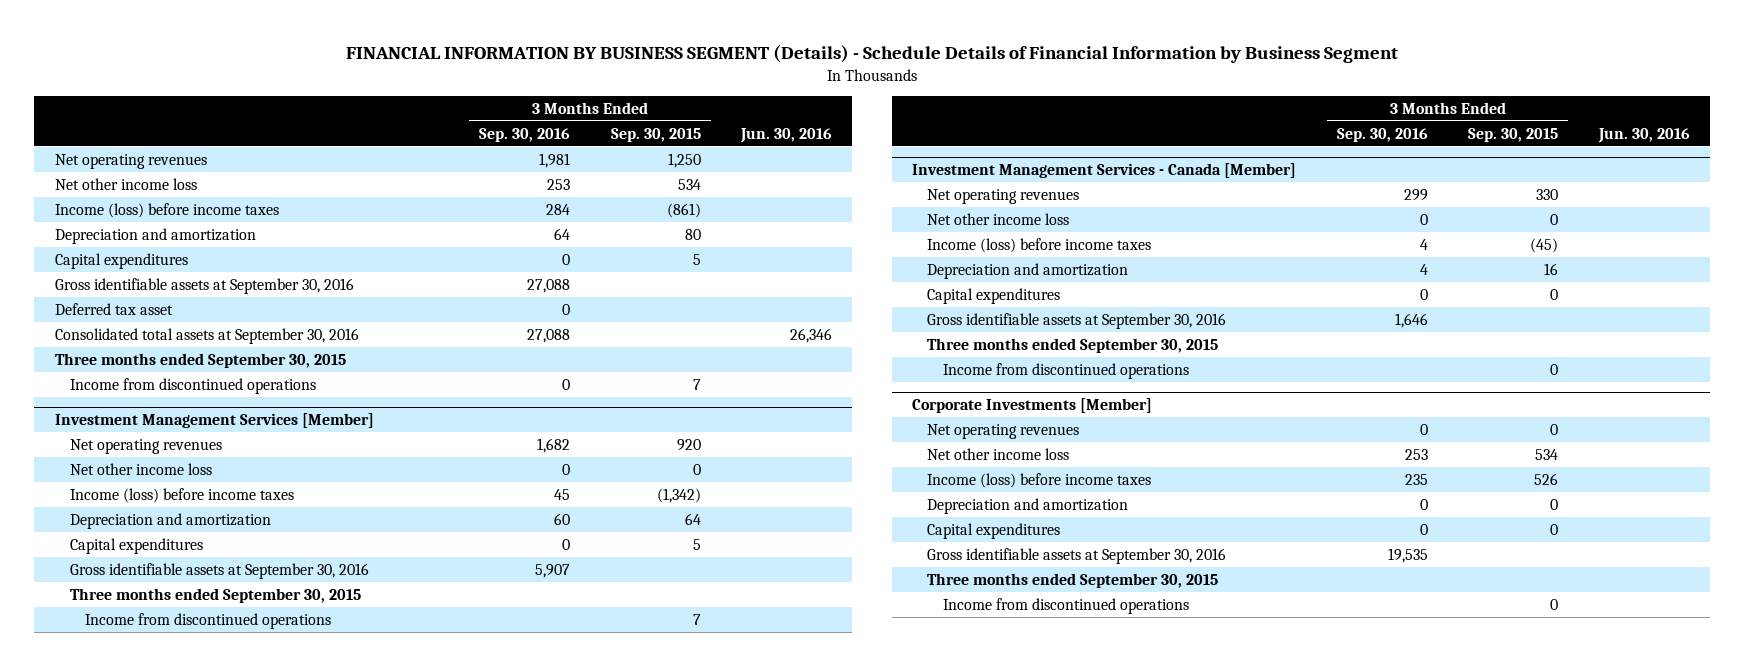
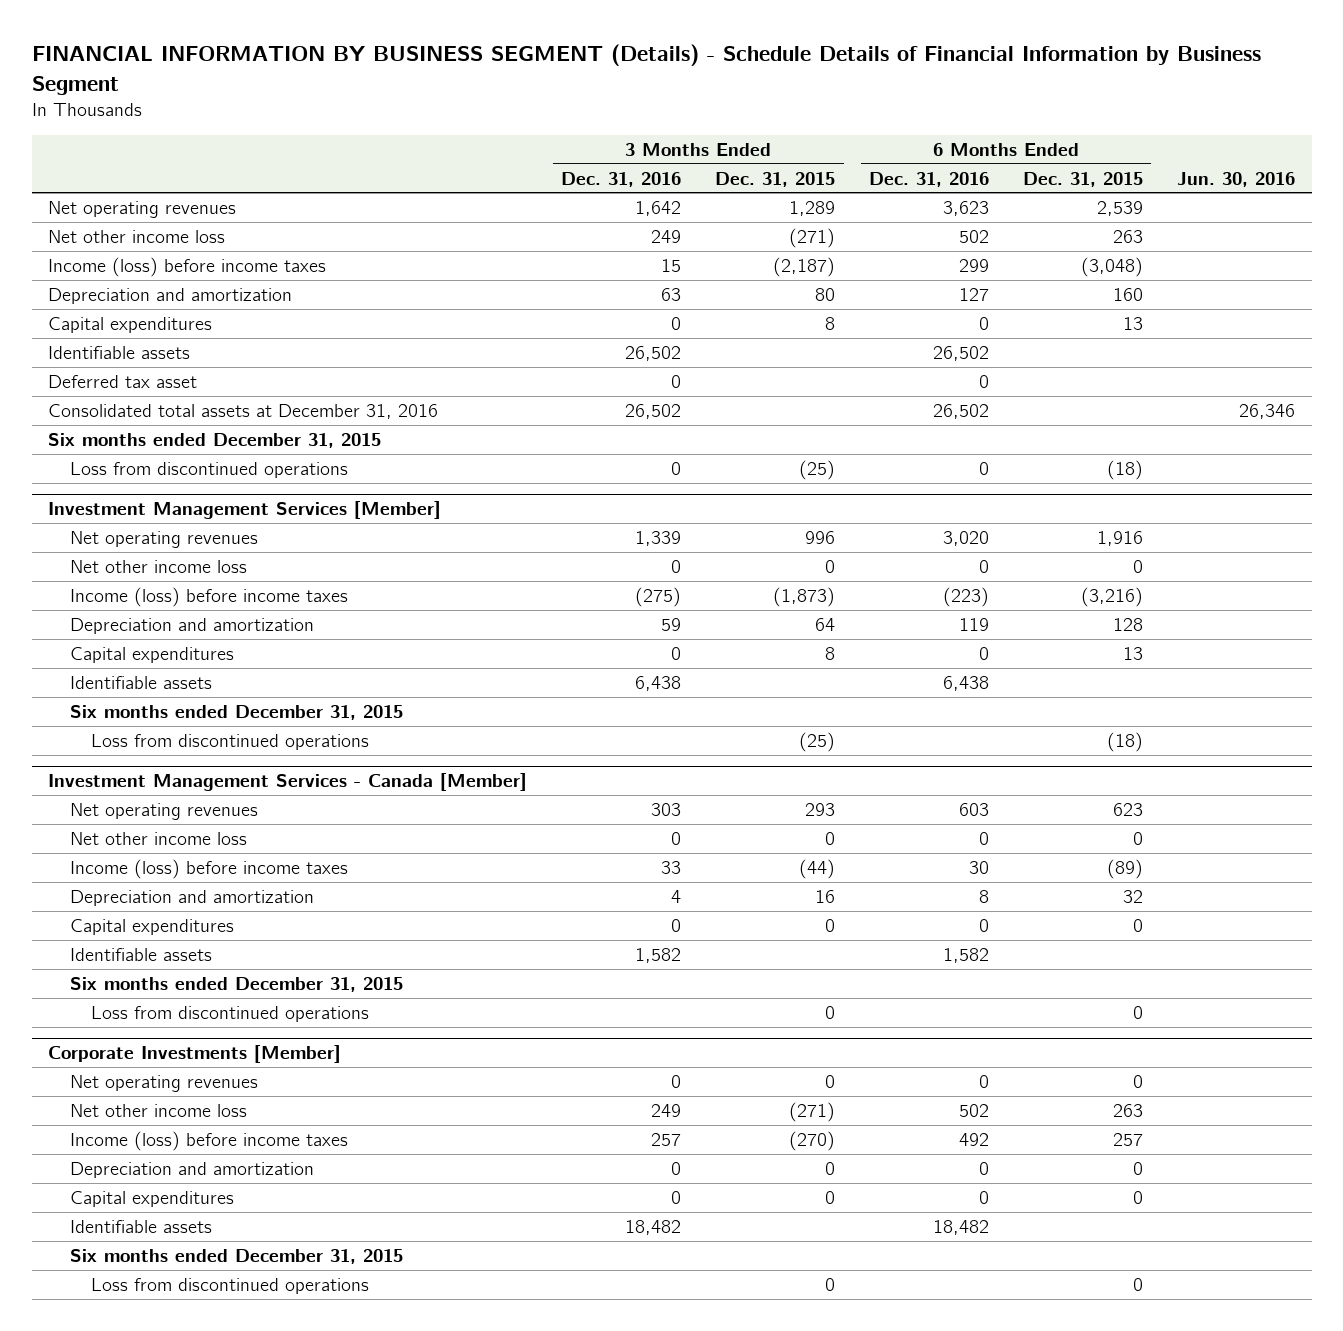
- | 3 Months Ended Sep. 30, 2016 | 3 Months Ended Sep. 30, 2015 | Jun. 30, 2016
+ | 3 Months Ended Dec. 31, 2016 | 3 Months Ended Dec. 31, 2015 | 6 Months Ended Dec. 31, 2016 | 6 Months Ended Dec. 31, 2015 | Jun. 30, 2016
- Gross identifiable assets at September 30, 2016 | 27,088 | |
+ Identifiable assets | 26,502 | | 26,502 | |
- Consolidated total assets at September 30, 2016 | 27,088 | | 26,346
- Three months ended September 30, 2015
- Income from discontinued operations | 0 | 7 |
+ Consolidated total assets at December 31, 2016 | 26,502 | | 26,502 | | 26,346
+ Six months ended December 31, 2015
+ Loss from discontinued operations | 0 | (25) | 0 | (18) |
@ Investment Management Services [Member]
- Gross identifiable assets at September 30, 2016 | 5,907 | |
- Three months ended September 30, 2015
- Income from discontinued operations | | 7 |
+ Identifiable assets | 6,438 | | 6,438 | |
+ Six months ended December 31, 2015
+ Loss from discontinued operations | | (25) | | (18) |
@ Investment Management Services - Canada [Member]
- Gross identifiable assets at September 30, 2016 | 1,646 | |
- Three months ended September 30, 2015
- Income from discontinued operations | | 0 |
+ Identifiable assets | 1,582 | | 1,582 | |
+ Six months ended December 31, 2015
+ Loss from discontinued operations | | 0 | | 0 |
@ Corporate Investments [Member]
- Gross identifiable assets at September 30, 2016 | 19,535 | |
- Three months ended September 30, 2015
- Income from discontinued operations | | 0 |
+ Identifiable assets | 18,482 | | 18,482 | |
+ Six months ended December 31, 2015
+ Loss from discontinued operations | | 0 | | 0 |

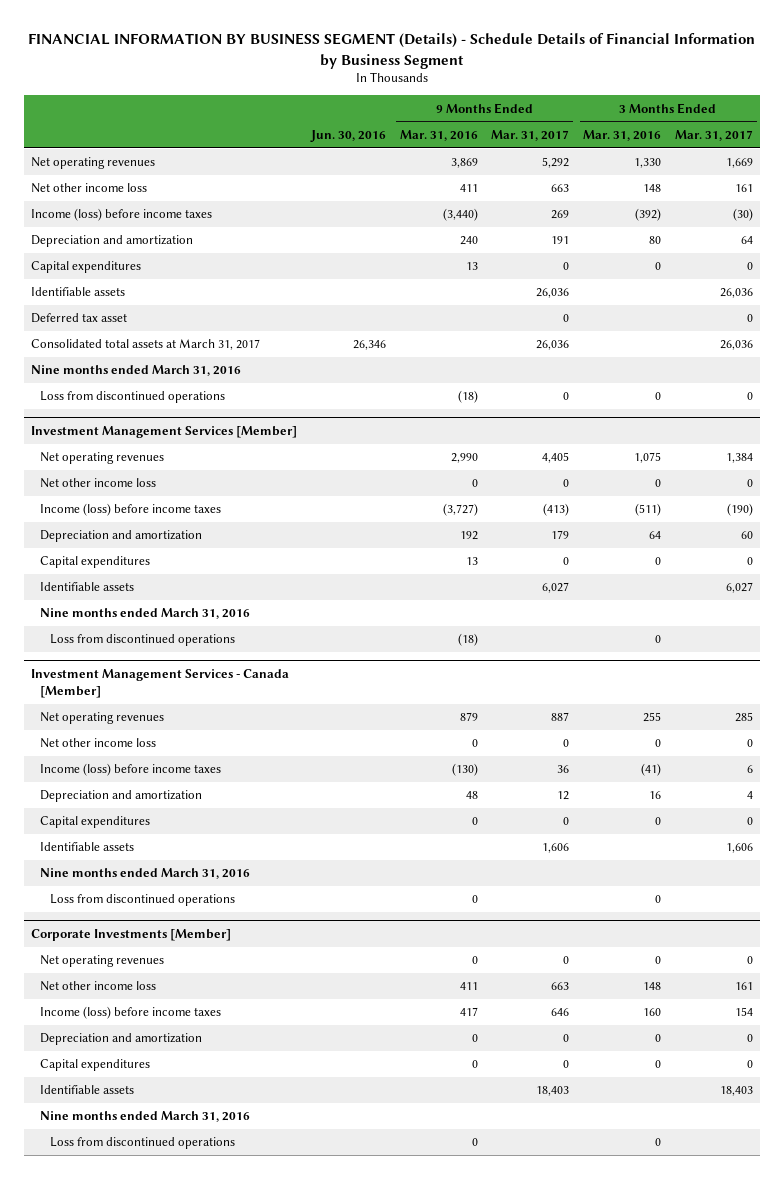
- | 3 Months Ended Dec. 31, 2016 | 3 Months Ended Dec. 31, 2015 | 6 Months Ended Dec. 31, 2016 | 6 Months Ended Dec. 31, 2015 | Jun. 30, 2016
+ | Jun. 30, 2016 | 9 Months Ended Mar. 31, 2016 | 9 Months Ended Mar. 31, 2017 | 3 Months Ended Mar. 31, 2016 | 3 Months Ended Mar. 31, 2017
- Consolidated total assets at December 31, 2016 | 26,502 | | 26,502 | | 26,346
- Six months ended December 31, 2015
+ Consolidated total assets at March 31, 2017 | 26,346 | | 26,036 | | 26,036
+ Nine months ended March 31, 2016
@ Investment Management Services [Member]
- Six months ended December 31, 2015
+ Nine months ended March 31, 2016
@ Investment Management Services - Canada [Member]
- Six months ended December 31, 2015
+ Nine months ended March 31, 2016
@ Corporate Investments [Member]
- Six months ended December 31, 2015
+ Nine months ended March 31, 2016

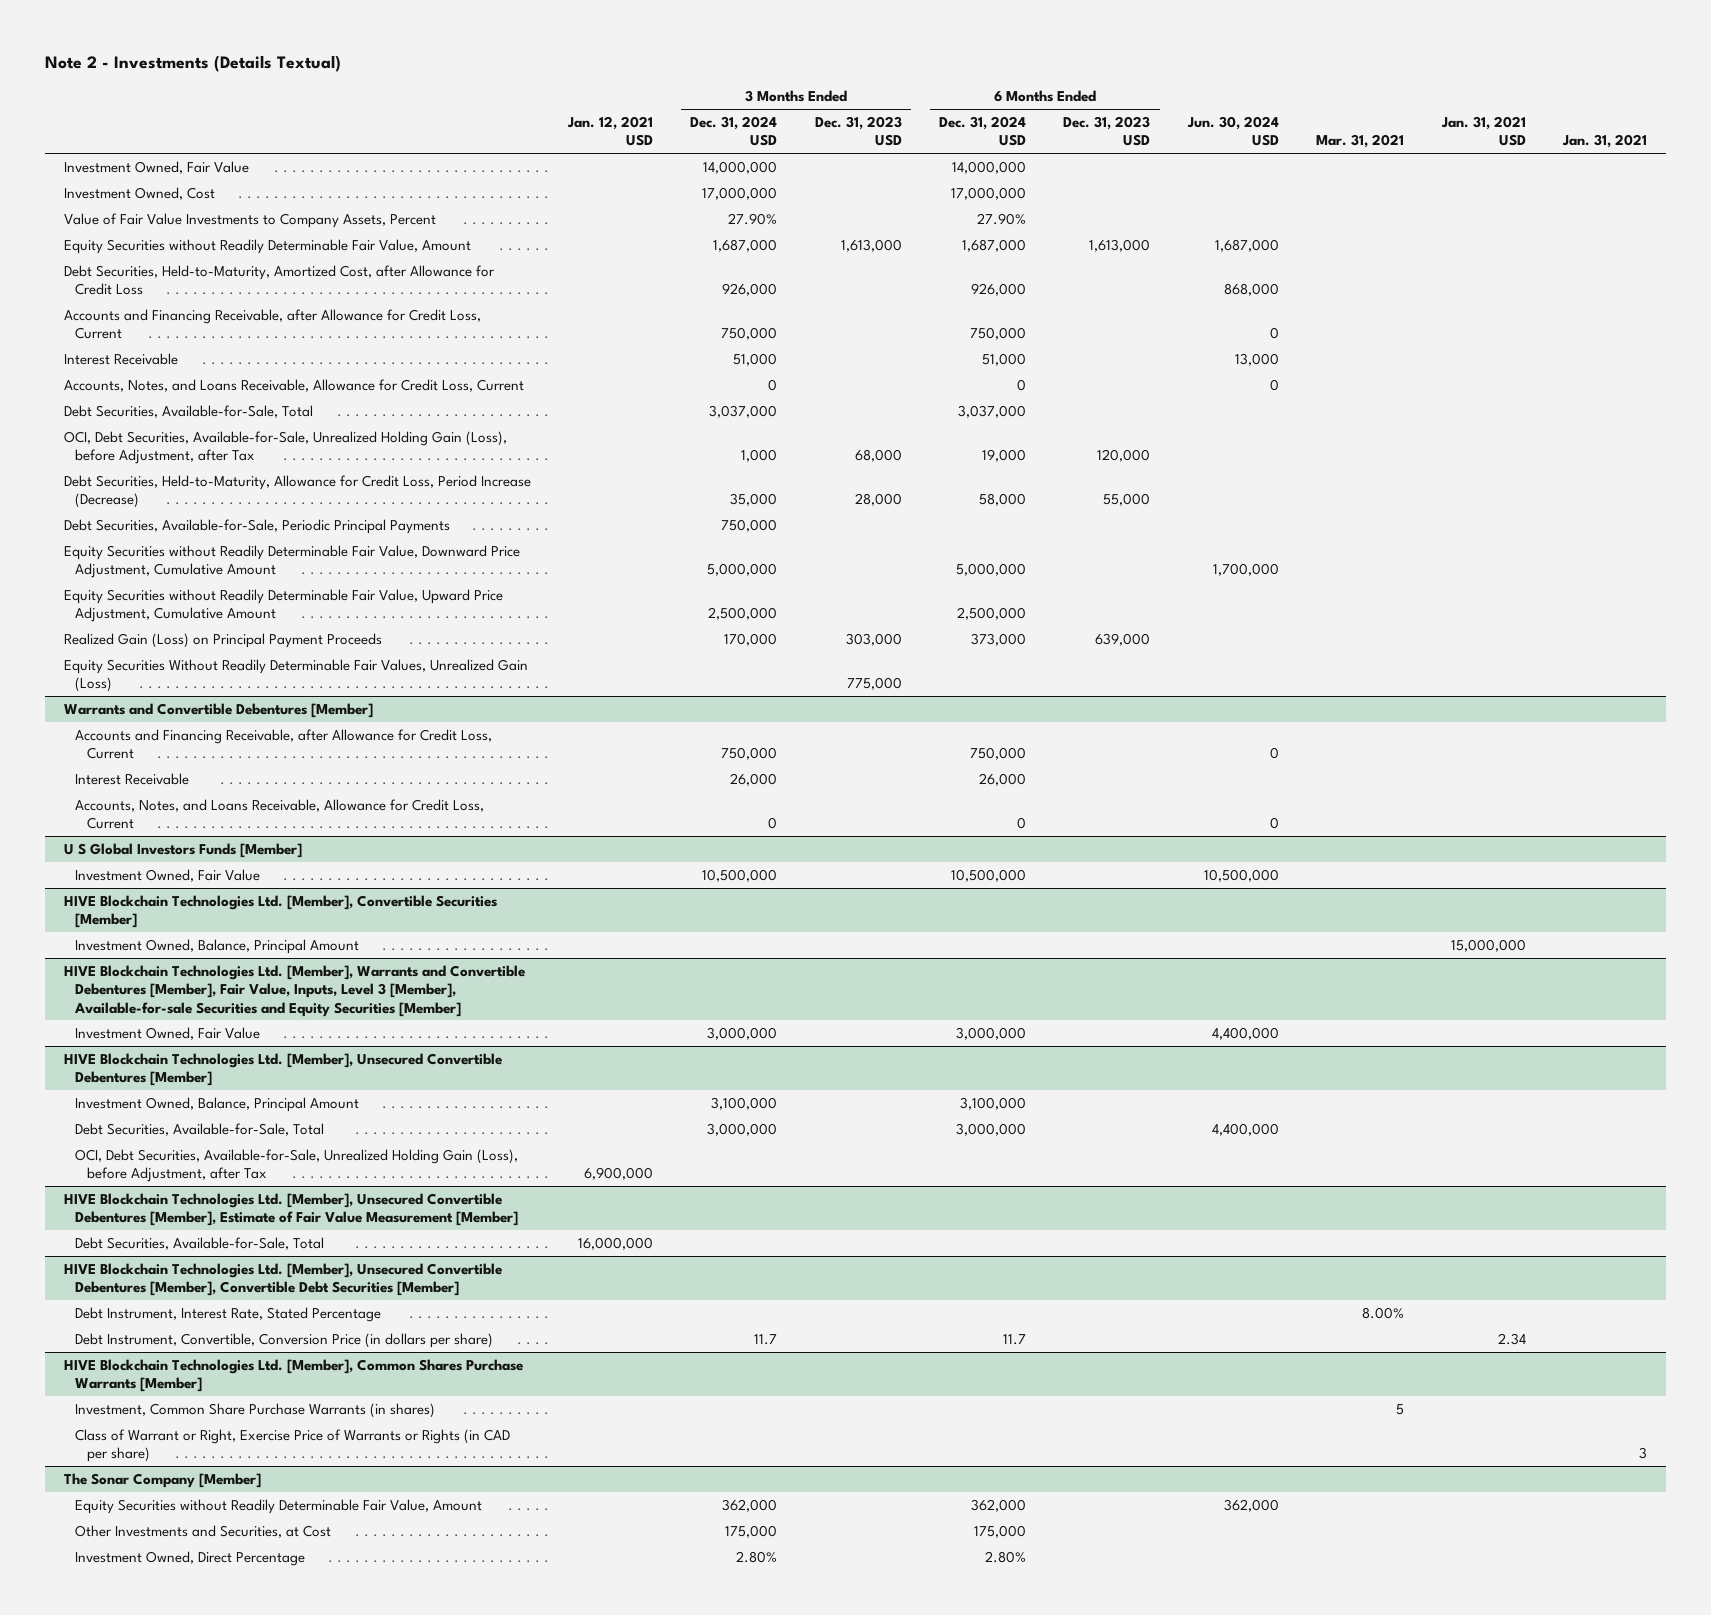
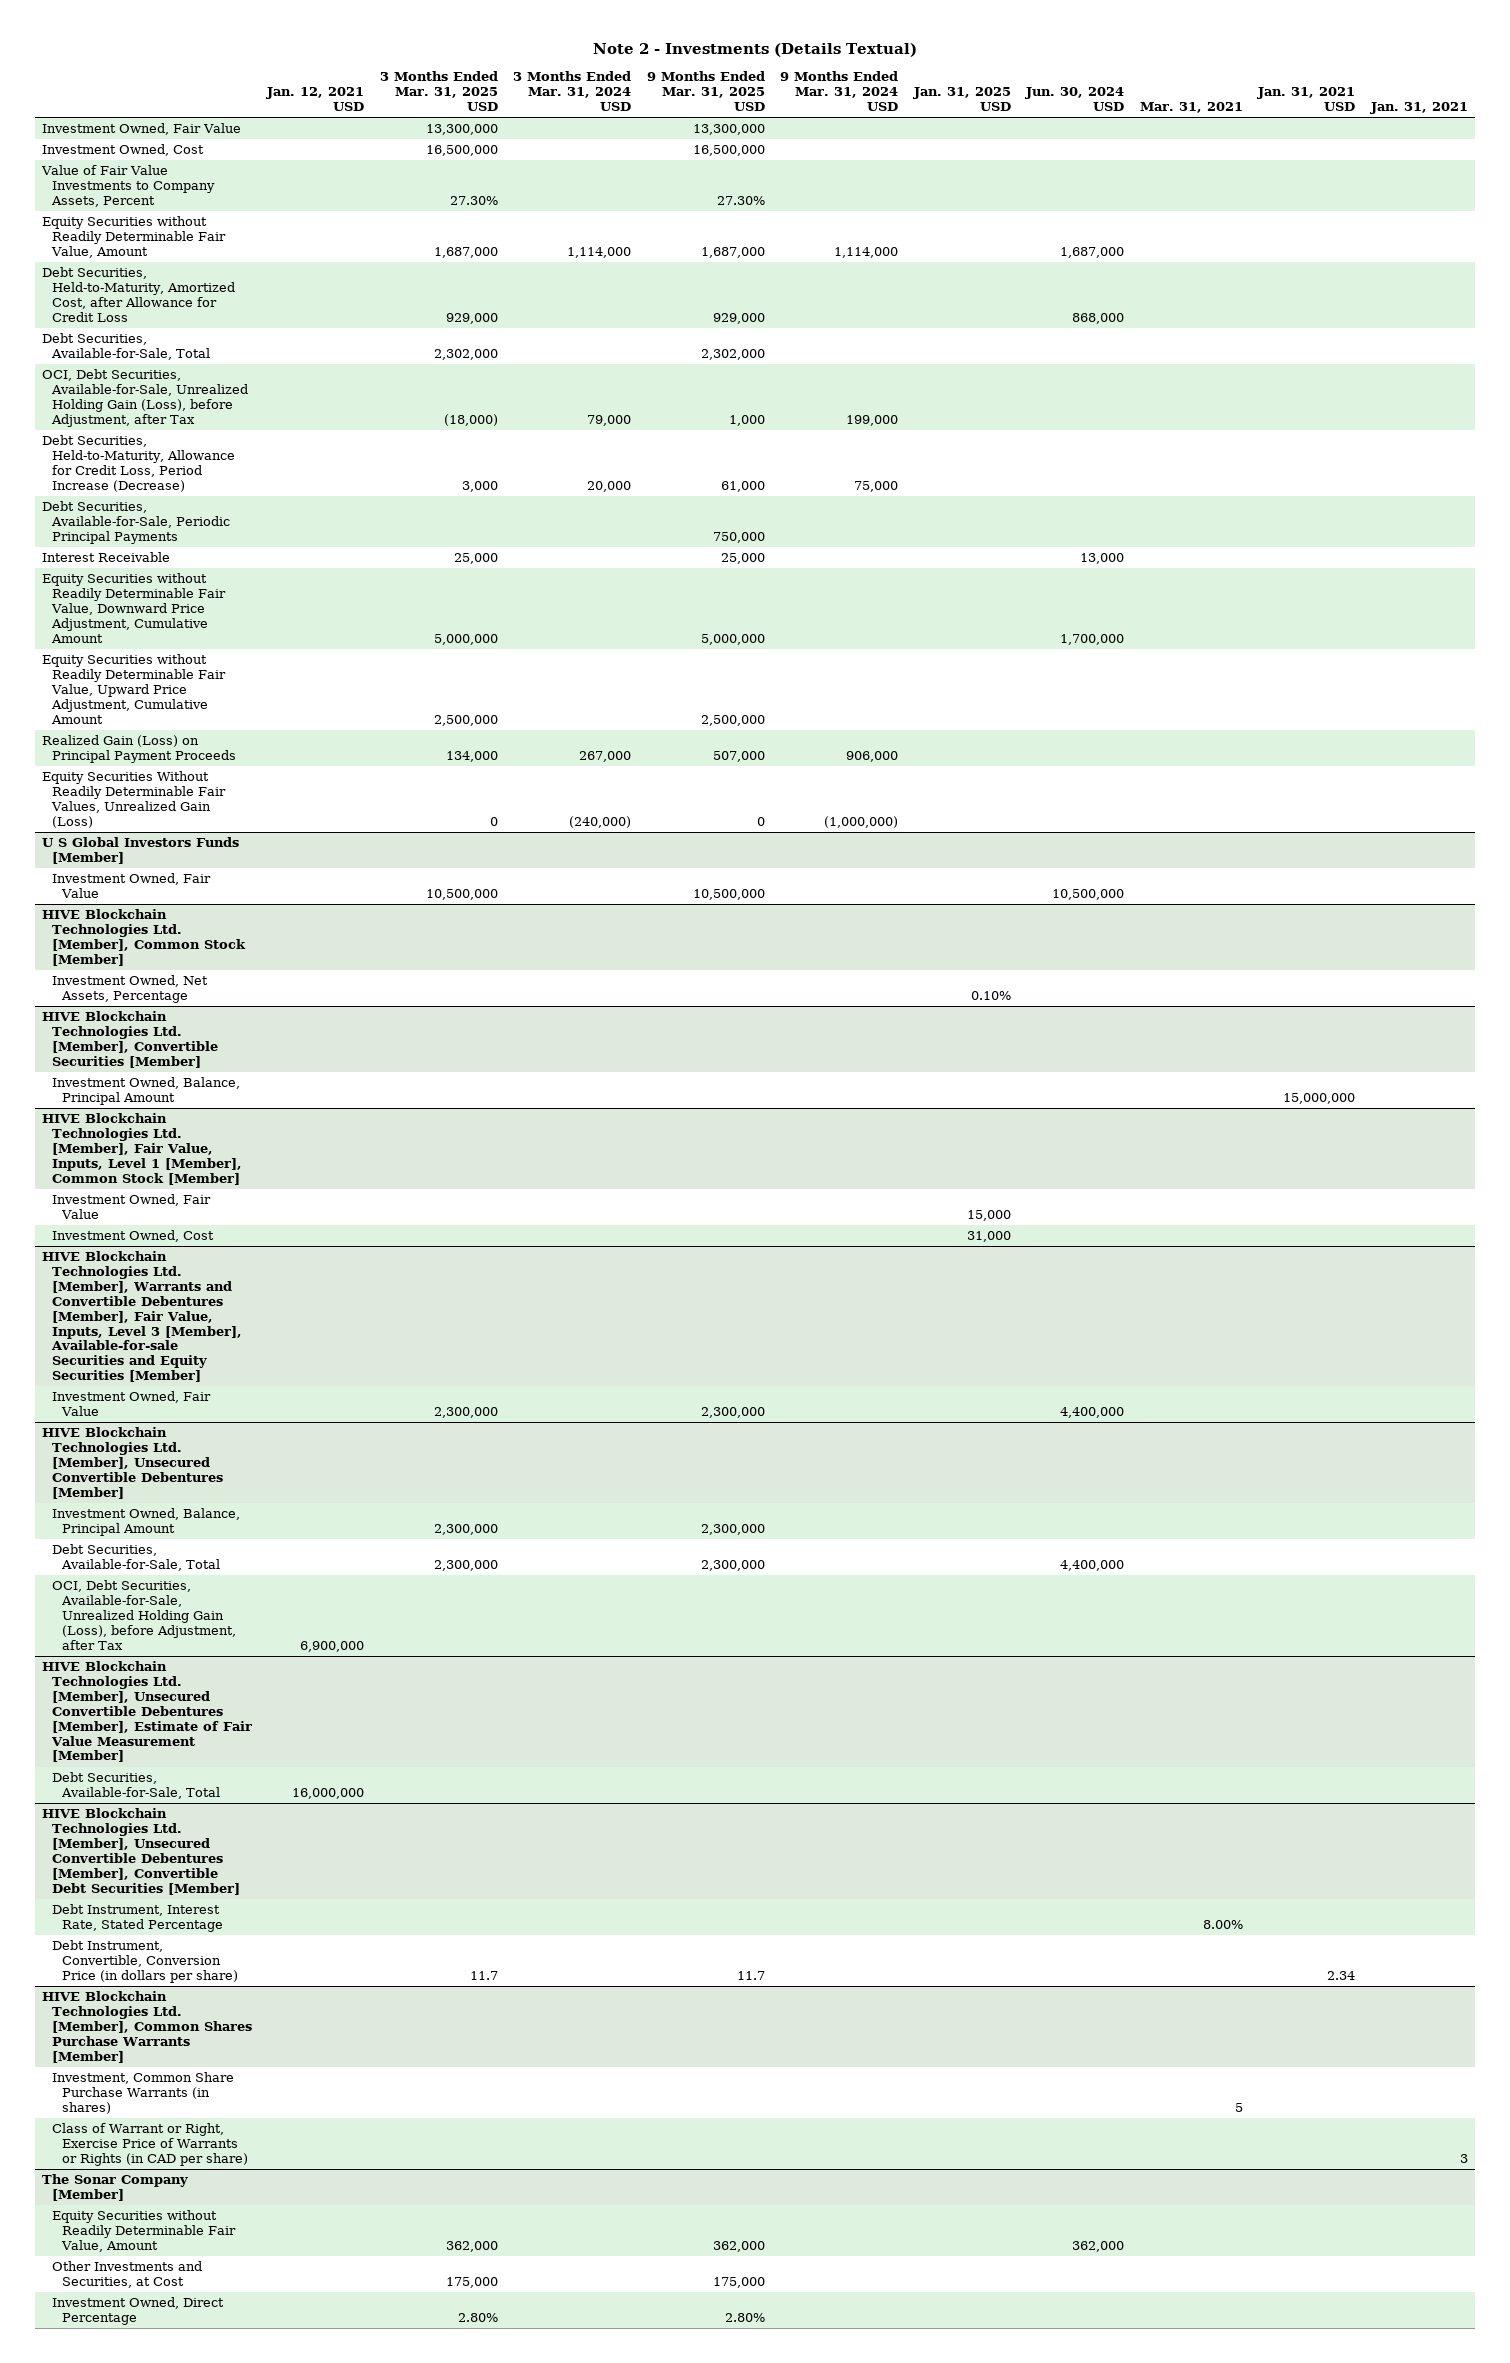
- | Jan. 12, 2021 USD | 3 Months Ended Dec. 31, 2024 USD | 3 Months Ended Dec. 31, 2023 USD | 6 Months Ended Dec. 31, 2024 USD | 6 Months Ended Dec. 31, 2023 USD | Jun. 30, 2024 USD | Mar. 31, 2021 | Jan. 31, 2021 USD | Jan. 31, 2021
+ | Jan. 12, 2021 USD | 3 Months Ended Mar. 31, 2025 USD | 3 Months Ended Mar. 31, 2024 USD | 9 Months Ended Mar. 31, 2025 USD | 9 Months Ended Mar. 31, 2024 USD | Jan. 31, 2025 USD | Jun. 30, 2024 USD | Mar. 31, 2021 | Jan. 31, 2021 USD | Jan. 31, 2021
- Accounts and Financing Receivable, after Allowance for Credit Loss, Current | | 750,000 | | 750,000 | | 0 | | |
- Accounts, Notes, and Loans Receivable, Allowance for Credit Loss, Current | | 0 | | 0 | | 0 | | |
moved down: Interest Receivable | | 25,000 | | 25,000 | | | 13,000 | | |
- Warrants and Convertible Debentures [Member]
- Accounts and Financing Receivable, after Allowance for Credit Loss, Current | | 750,000 | | 750,000 | | 0 | | |
- Interest Receivable | | 26,000 | | 26,000 | | | | |
- Accounts, Notes, and Loans Receivable, Allowance for Credit Loss, Current | | 0 | | 0 | | 0 | | |
+ HIVE Blockchain Technologies Ltd. [Member], Common Stock [Member]
+ Investment Owned, Net Assets, Percentage | | | | | | 0.10% | | | |
+ HIVE Blockchain Technologies Ltd. [Member], Fair Value, Inputs, Level 1 [Member], Common Stock [Member]
+ Investment Owned, Fair Value | | | | | | 15,000 | | | |
+ Investment Owned, Cost | | | | | | 31,000 | | | |

